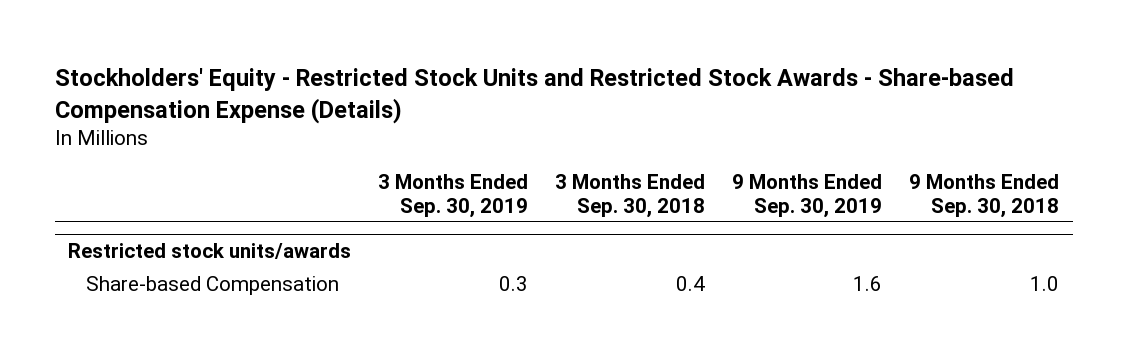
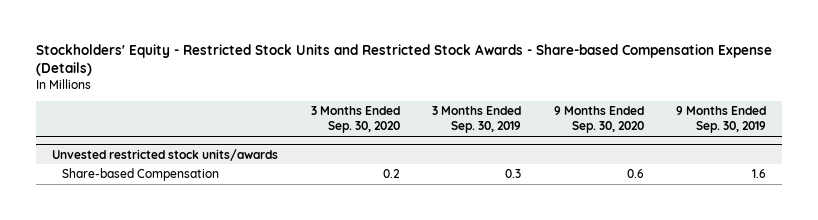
- | 3 Months Ended Sep. 30, 2019 | 3 Months Ended Sep. 30, 2018 | 9 Months Ended Sep. 30, 2019 | 9 Months Ended Sep. 30, 2018
+ | 3 Months Ended Sep. 30, 2020 | 3 Months Ended Sep. 30, 2019 | 9 Months Ended Sep. 30, 2020 | 9 Months Ended Sep. 30, 2019
- Restricted stock units/awards
+ Unvested restricted stock units/awards

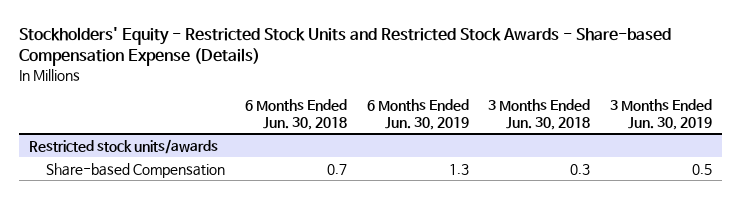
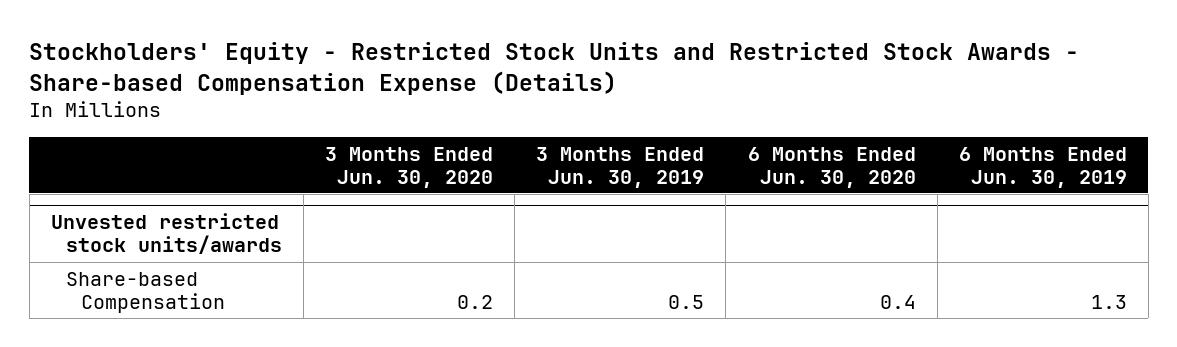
- | 6 Months Ended Jun. 30, 2018 | 6 Months Ended Jun. 30, 2019 | 3 Months Ended Jun. 30, 2018 | 3 Months Ended Jun. 30, 2019
+ | 3 Months Ended Jun. 30, 2020 | 3 Months Ended Jun. 30, 2019 | 6 Months Ended Jun. 30, 2020 | 6 Months Ended Jun. 30, 2019
- Restricted stock units/awards
+ Unvested restricted stock units/awards

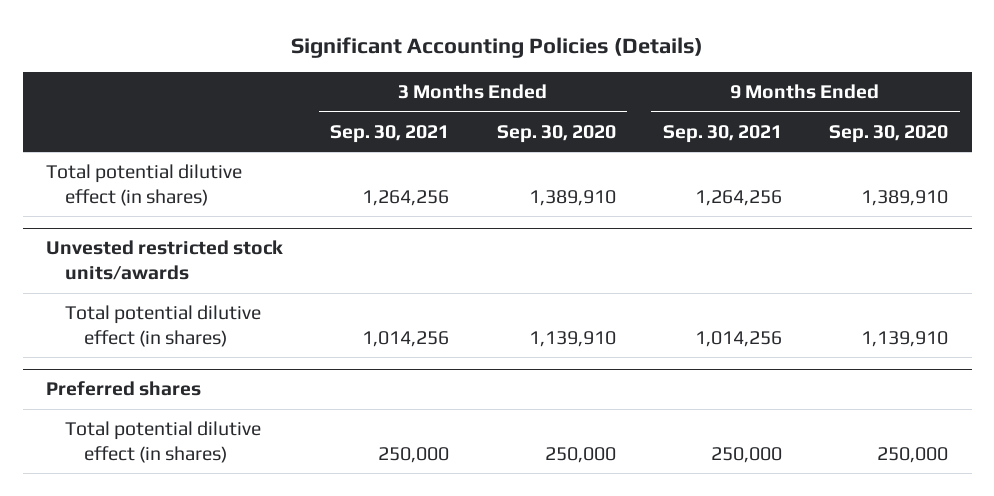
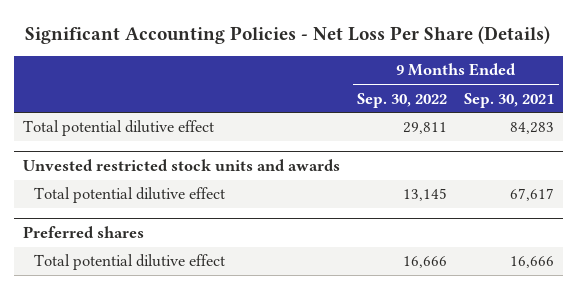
- Significant Accounting Policies (Details)
+ Significant Accounting Policies - Net Loss Per Share (Details)
- | 3 Months Ended Sep. 30, 2021 | 3 Months Ended Sep. 30, 2020 | 9 Months Ended Sep. 30, 2021 | 9 Months Ended Sep. 30, 2020
+ | 9 Months Ended Sep. 30, 2022 | 9 Months Ended Sep. 30, 2021
- Total potential dilutive effect (in shares) | 1,264,256 | 1,389,910 | 1,264,256 | 1,389,910
- Unvested restricted stock units/awards
- Total potential dilutive effect (in shares) | 1,014,256 | 1,139,910 | 1,014,256 | 1,139,910
+ Total potential dilutive effect | 29,811 | 84,283
+ Unvested restricted stock units and awards
+ Total potential dilutive effect | 13,145 | 67,617
@ Preferred shares
- Total potential dilutive effect (in shares) | 250,000 | 250,000 | 250,000 | 250,000
+ Total potential dilutive effect | 16,666 | 16,666

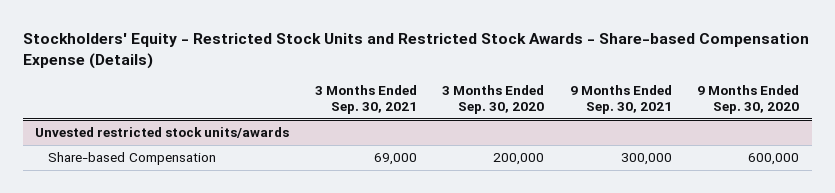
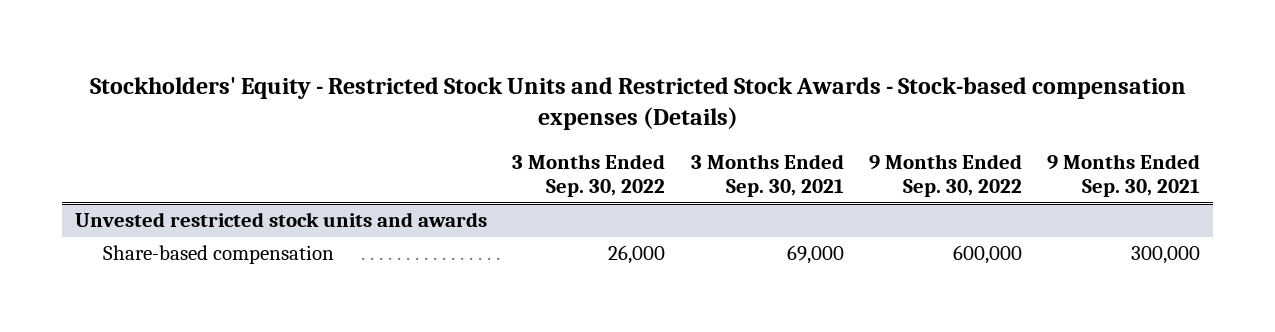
- Stockholders' Equity - Restricted Stock Units and Restricted Stock Awards - Share-based Compensation Expense (Details)
+ Stockholders' Equity - Restricted Stock Units and Restricted Stock Awards - Stock-based compensation expenses (Details)
- | 3 Months Ended Sep. 30, 2021 | 3 Months Ended Sep. 30, 2020 | 9 Months Ended Sep. 30, 2021 | 9 Months Ended Sep. 30, 2020
+ | 3 Months Ended Sep. 30, 2022 | 3 Months Ended Sep. 30, 2021 | 9 Months Ended Sep. 30, 2022 | 9 Months Ended Sep. 30, 2021
- Unvested restricted stock units/awards
- Share-based Compensation | 69,000 | 200,000 | 300,000 | 600,000
+ Unvested restricted stock units and awards
+ Share-based compensation | 26,000 | 69,000 | 600,000 | 300,000

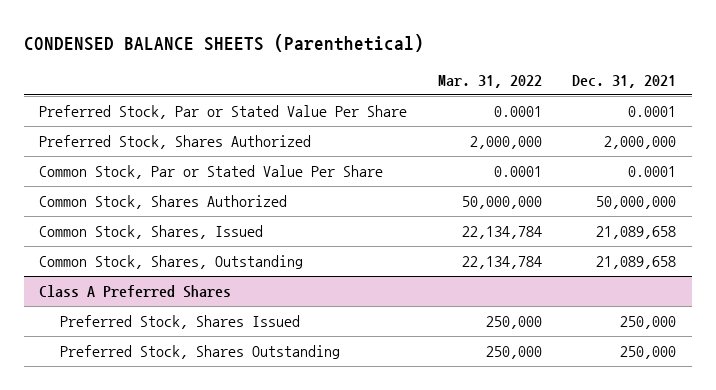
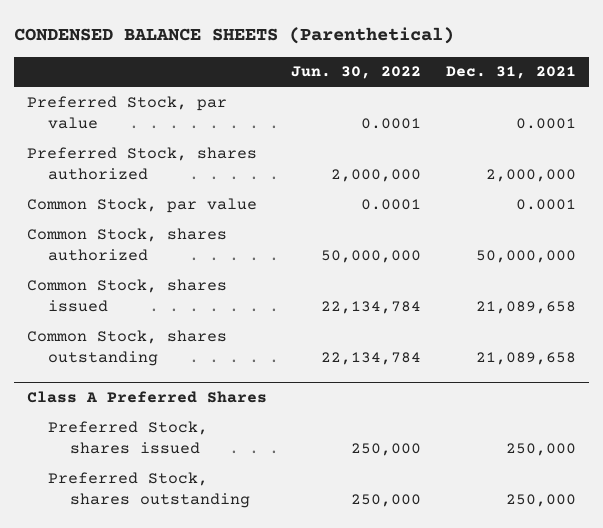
- | Mar. 31, 2022 | Dec. 31, 2021
+ | Jun. 30, 2022 | Dec. 31, 2021
- Preferred Stock, Par or Stated Value Per Share | 0.0001 | 0.0001
- Preferred Stock, Shares Authorized | 2,000,000 | 2,000,000
- Common Stock, Par or Stated Value Per Share | 0.0001 | 0.0001
- Common Stock, Shares Authorized | 50,000,000 | 50,000,000
- Common Stock, Shares, Issued | 22,134,784 | 21,089,658
- Common Stock, Shares, Outstanding | 22,134,784 | 21,089,658
+ Preferred Stock, par value | 0.0001 | 0.0001
+ Preferred Stock, shares authorized | 2,000,000 | 2,000,000
+ Common Stock, par value | 0.0001 | 0.0001
+ Common Stock, shares authorized | 50,000,000 | 50,000,000
+ Common Stock, shares issued | 22,134,784 | 21,089,658
+ Common Stock, shares outstanding | 22,134,784 | 21,089,658
@ Class A Preferred Shares
- Preferred Stock, Shares Issued | 250,000 | 250,000
- Preferred Stock, Shares Outstanding | 250,000 | 250,000
+ Preferred Stock, shares issued | 250,000 | 250,000
+ Preferred Stock, shares outstanding | 250,000 | 250,000

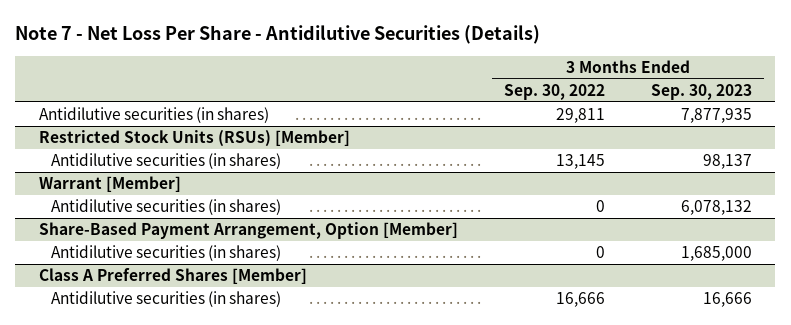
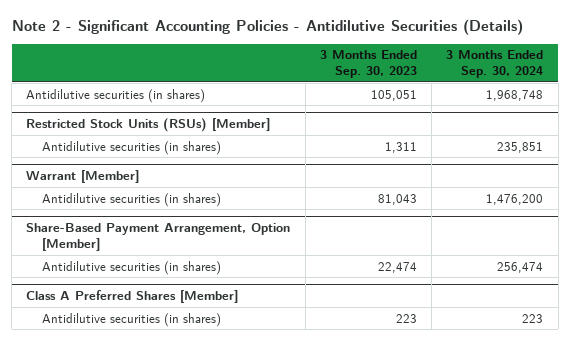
- Note 7 - Net Loss Per Share - Antidilutive Securities (Details)
+ Note 2 - Significant Accounting Policies - Antidilutive Securities (Details)
- | 3 Months Ended Sep. 30, 2022 | 3 Months Ended Sep. 30, 2023
+ | 3 Months Ended Sep. 30, 2023 | 3 Months Ended Sep. 30, 2024
- Antidilutive securities (in shares) | 29,811 | 7,877,935
+ Antidilutive securities (in shares) | 105,051 | 1,968,748
@ Restricted Stock Units (RSUs) [Member]
- Antidilutive securities (in shares) | 13,145 | 98,137
+ Antidilutive securities (in shares) | 1,311 | 235,851
@ Warrant [Member]
- Antidilutive securities (in shares) | 0 | 6,078,132
+ Antidilutive securities (in shares) | 81,043 | 1,476,200
@ Share-Based Payment Arrangement, Option [Member]
- Antidilutive securities (in shares) | 0 | 1,685,000
+ Antidilutive securities (in shares) | 22,474 | 256,474
@ Class A Preferred Shares [Member]
- Antidilutive securities (in shares) | 16,666 | 16,666
+ Antidilutive securities (in shares) | 223 | 223

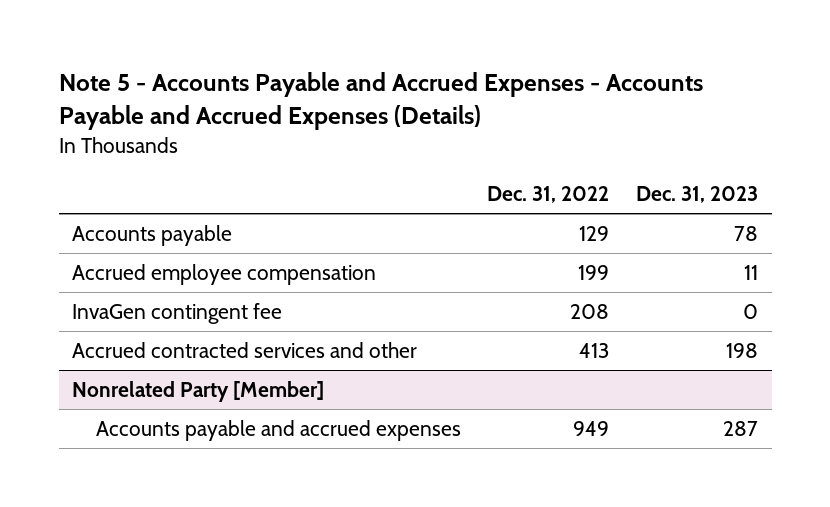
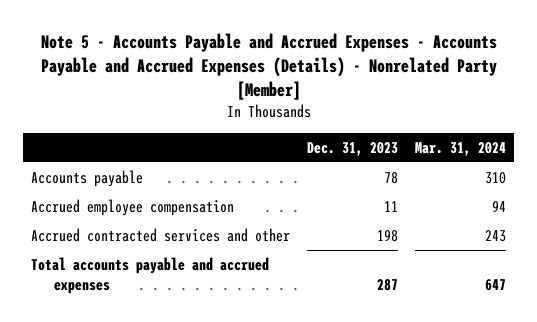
- Note 5 - Accounts Payable and Accrued Expenses - Accounts Payable and Accrued Expenses (Details)
+ Note 5 - Accounts Payable and Accrued Expenses - Accounts Payable and Accrued Expenses (Details) - Nonrelated Party [Member]
- | Dec. 31, 2022 | Dec. 31, 2023
+ | Dec. 31, 2023 | Mar. 31, 2024
- InvaGen contingent fee | 208 | 0
- Nonrelated Party [Member]
- Accounts payable and accrued expenses | 949 | 287
+ Total accounts payable and accrued expenses | 287 | 647

